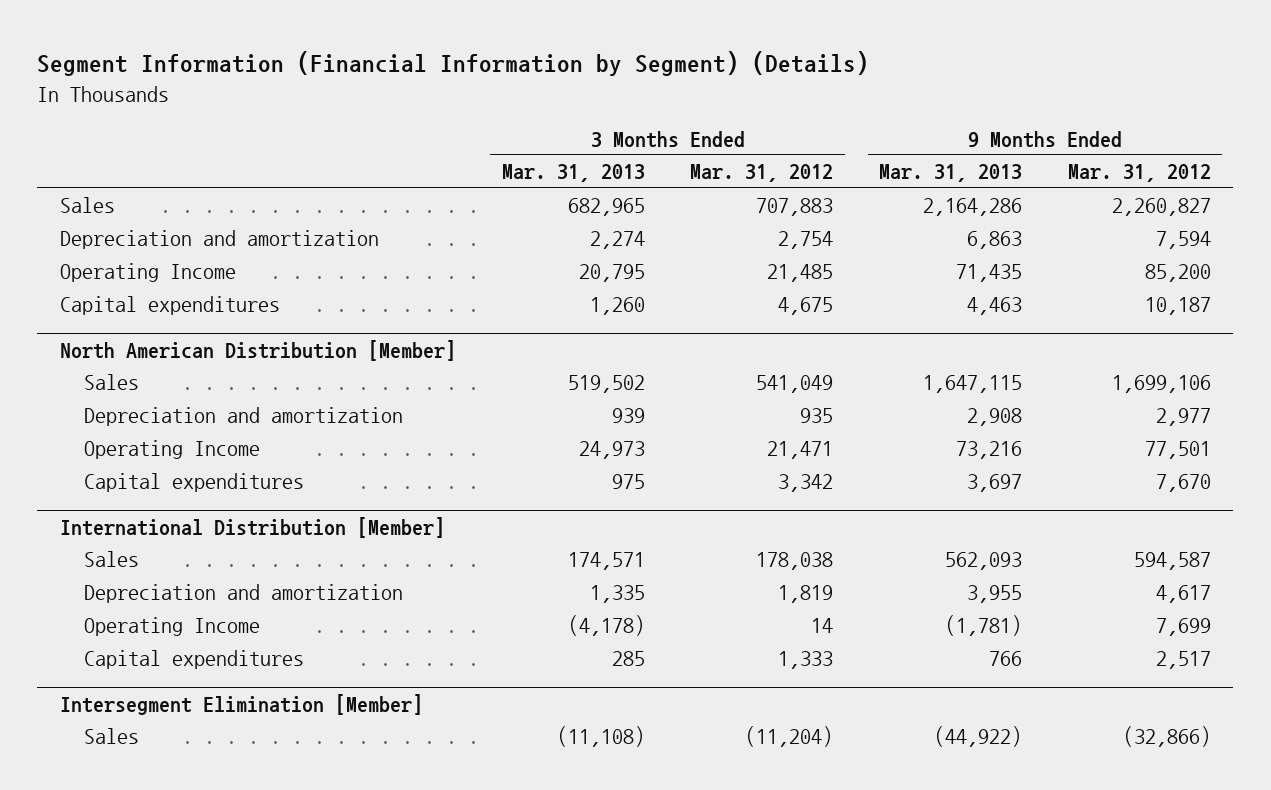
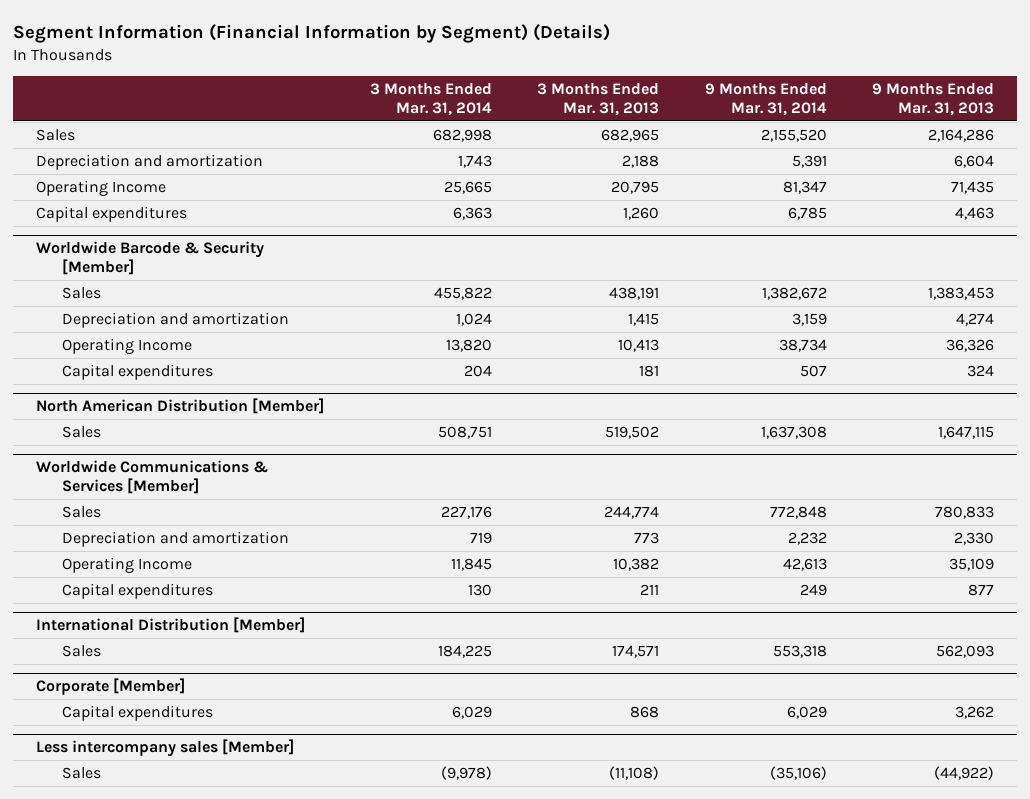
- | 3 Months Ended Mar. 31, 2013 | 3 Months Ended Mar. 31, 2012 | 9 Months Ended Mar. 31, 2013 | 9 Months Ended Mar. 31, 2012
+ | 3 Months Ended Mar. 31, 2014 | 3 Months Ended Mar. 31, 2013 | 9 Months Ended Mar. 31, 2014 | 9 Months Ended Mar. 31, 2013
- Depreciation and amortization | 2,274 | 2,754 | 6,863 | 7,594
+ Depreciation and amortization | 1,743 | 2,188 | 5,391 | 6,604
+ Worldwide Barcode & Security [Member]
+ Sales | 455,822 | 438,191 | 1,382,672 | 1,383,453
+ Depreciation and amortization | 1,024 | 1,415 | 3,159 | 4,274
+ Operating Income | 13,820 | 10,413 | 38,734 | 36,326
+ Capital expenditures | 204 | 181 | 507 | 324
@ North American Distribution [Member]
- Depreciation and amortization | 939 | 935 | 2,908 | 2,977
- Operating Income | 24,973 | 21,471 | 73,216 | 77,501
- Capital expenditures | 975 | 3,342 | 3,697 | 7,670
+ Worldwide Communications & Services [Member]
+ Sales | 227,176 | 244,774 | 772,848 | 780,833
+ Depreciation and amortization | 719 | 773 | 2,232 | 2,330
+ Operating Income | 11,845 | 10,382 | 42,613 | 35,109
+ Capital expenditures | 130 | 211 | 249 | 877
@ International Distribution [Member]
- Depreciation and amortization | 1,335 | 1,819 | 3,955 | 4,617
- Operating Income | (4,178) | 14 | (1,781) | 7,699
- Capital expenditures | 285 | 1,333 | 766 | 2,517
- Intersegment Elimination [Member]
+ Corporate [Member]
+ Capital expenditures | 6,029 | 868 | 6,029 | 3,262
+ Less intercompany sales [Member]

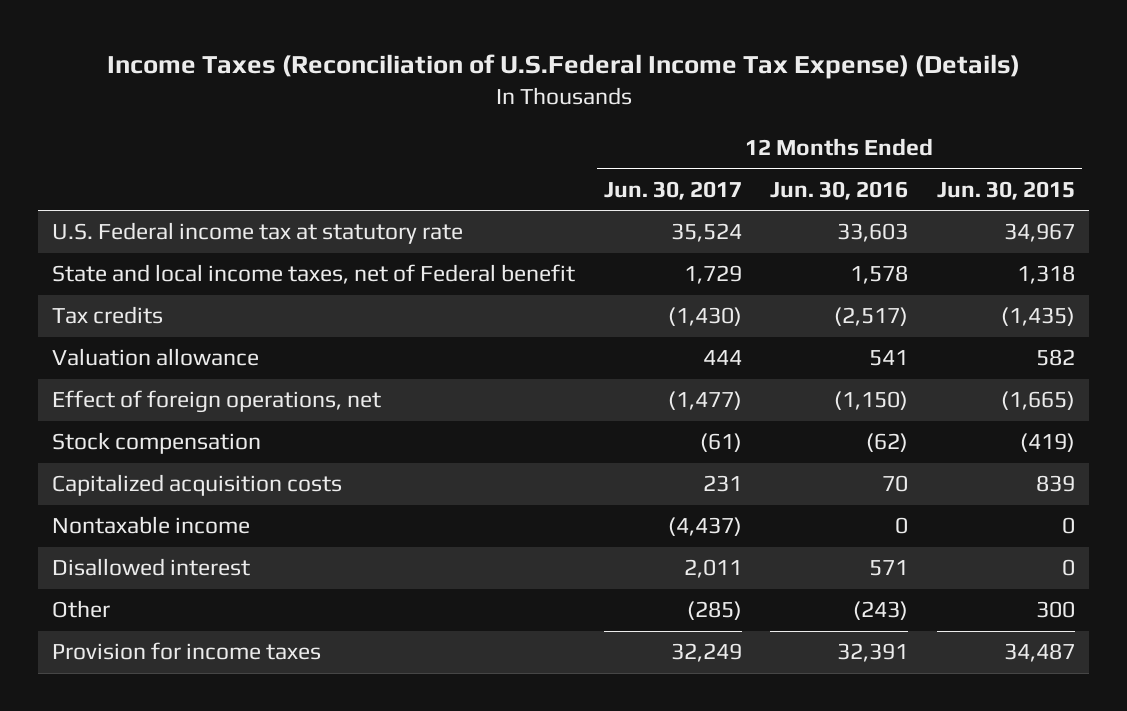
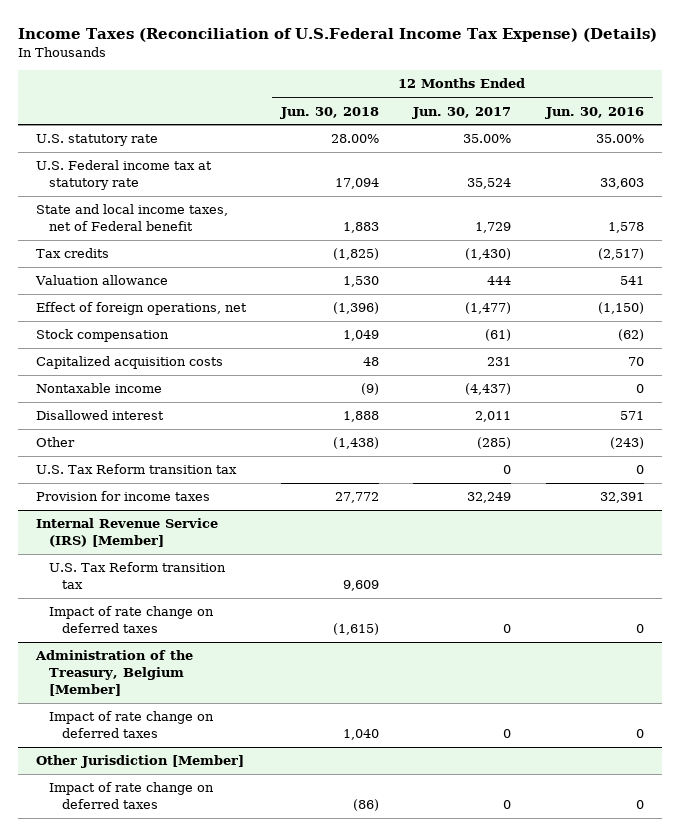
- | 12 Months Ended Jun. 30, 2017 | 12 Months Ended Jun. 30, 2016 | 12 Months Ended Jun. 30, 2015
+ | 12 Months Ended Jun. 30, 2018 | 12 Months Ended Jun. 30, 2017 | 12 Months Ended Jun. 30, 2016
+ U.S. statutory rate | 28.00% | 35.00% | 35.00%
+ U.S. Tax Reform transition tax | | 0 | 0
+ Internal Revenue Service (IRS) [Member]
+ U.S. Tax Reform transition tax | 9,609 | |
+ Impact of rate change on deferred taxes | (1,615) | 0 | 0
+ Administration of the Treasury, Belgium [Member]
+ Impact of rate change on deferred taxes | 1,040 | 0 | 0
+ Other Jurisdiction [Member]
+ Impact of rate change on deferred taxes | (86) | 0 | 0

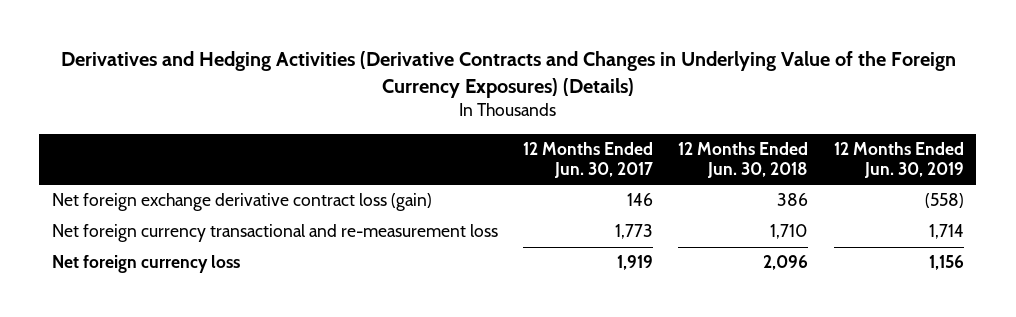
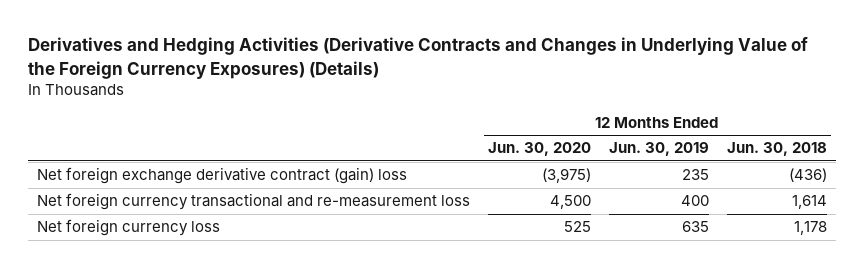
- | 12 Months Ended Jun. 30, 2017 | 12 Months Ended Jun. 30, 2018 | 12 Months Ended Jun. 30, 2019
+ | 12 Months Ended Jun. 30, 2020 | 12 Months Ended Jun. 30, 2019 | 12 Months Ended Jun. 30, 2018
- Net foreign exchange derivative contract loss (gain) | 146 | 386 | (558)
- Net foreign currency transactional and re-measurement loss | 1,773 | 1,710 | 1,714
- Net foreign currency loss | 1,919 | 2,096 | 1,156
+ Net foreign exchange derivative contract (gain) loss | (3,975) | 235 | (436)
+ Net foreign currency transactional and re-measurement loss | 4,500 | 400 | 1,614
+ Net foreign currency loss | 525 | 635 | 1,178

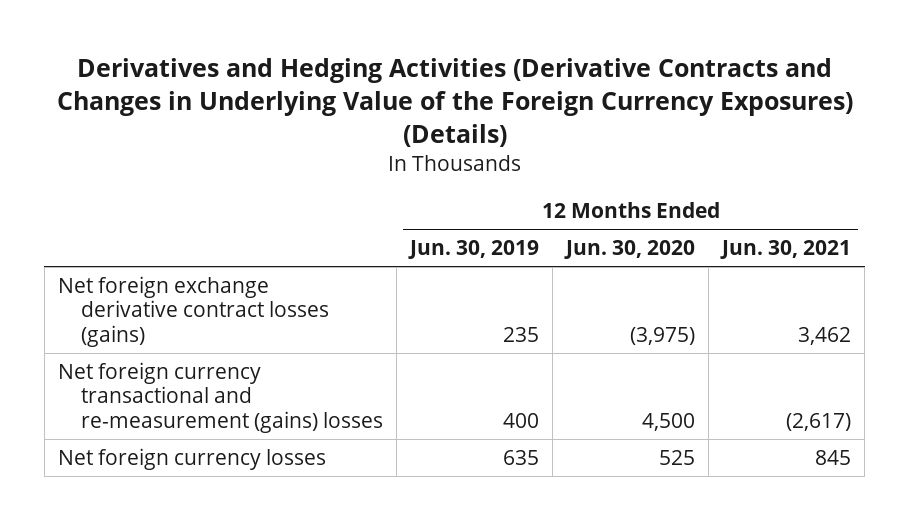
- | 12 Months Ended Jun. 30, 2020 | 12 Months Ended Jun. 30, 2019 | 12 Months Ended Jun. 30, 2018
+ | 12 Months Ended Jun. 30, 2019 | 12 Months Ended Jun. 30, 2020 | 12 Months Ended Jun. 30, 2021
- Net foreign exchange derivative contract (gain) loss | (3,975) | 235 | (436)
- Net foreign currency transactional and re-measurement loss | 4,500 | 400 | 1,614
- Net foreign currency loss | 525 | 635 | 1,178
+ Net foreign exchange derivative contract losses (gains) | 235 | (3,975) | 3,462
+ Net foreign currency transactional and re-measurement (gains) losses | 400 | 4,500 | (2,617)
+ Net foreign currency losses | 635 | 525 | 845

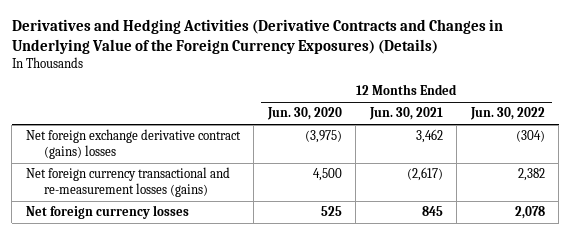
- | 12 Months Ended Jun. 30, 2019 | 12 Months Ended Jun. 30, 2020 | 12 Months Ended Jun. 30, 2021
+ | 12 Months Ended Jun. 30, 2020 | 12 Months Ended Jun. 30, 2021 | 12 Months Ended Jun. 30, 2022
- Net foreign exchange derivative contract losses (gains) | 235 | (3,975) | 3,462
- Net foreign currency transactional and re-measurement (gains) losses | 400 | 4,500 | (2,617)
+ Net foreign exchange derivative contract (gains) losses | (3,975) | 3,462 | (304)
+ Net foreign currency transactional and re-measurement losses (gains) | 4,500 | (2,617) | 2,382

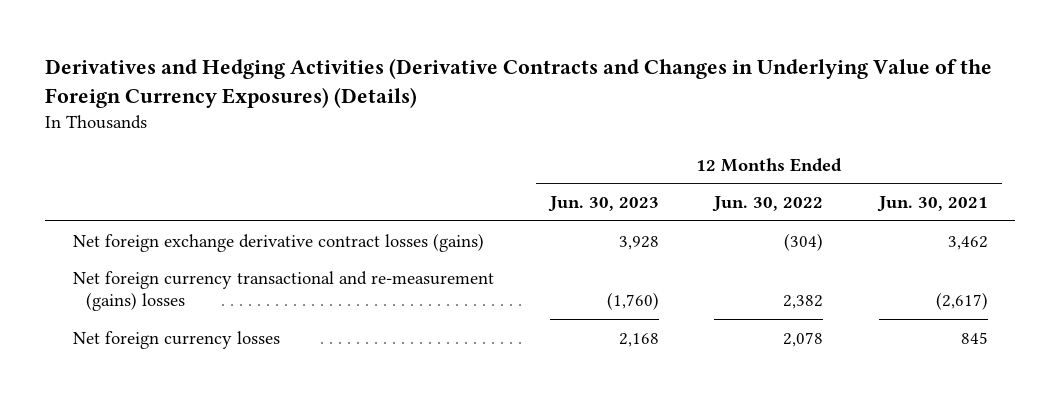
- | 12 Months Ended Jun. 30, 2020 | 12 Months Ended Jun. 30, 2021 | 12 Months Ended Jun. 30, 2022
+ | 12 Months Ended Jun. 30, 2023 | 12 Months Ended Jun. 30, 2022 | 12 Months Ended Jun. 30, 2021
- Net foreign exchange derivative contract (gains) losses | (3,975) | 3,462 | (304)
- Net foreign currency transactional and re-measurement losses (gains) | 4,500 | (2,617) | 2,382
+ Net foreign exchange derivative contract losses (gains) | 3,928 | (304) | 3,462
+ Net foreign currency transactional and re-measurement (gains) losses | (1,760) | 2,382 | (2,617)

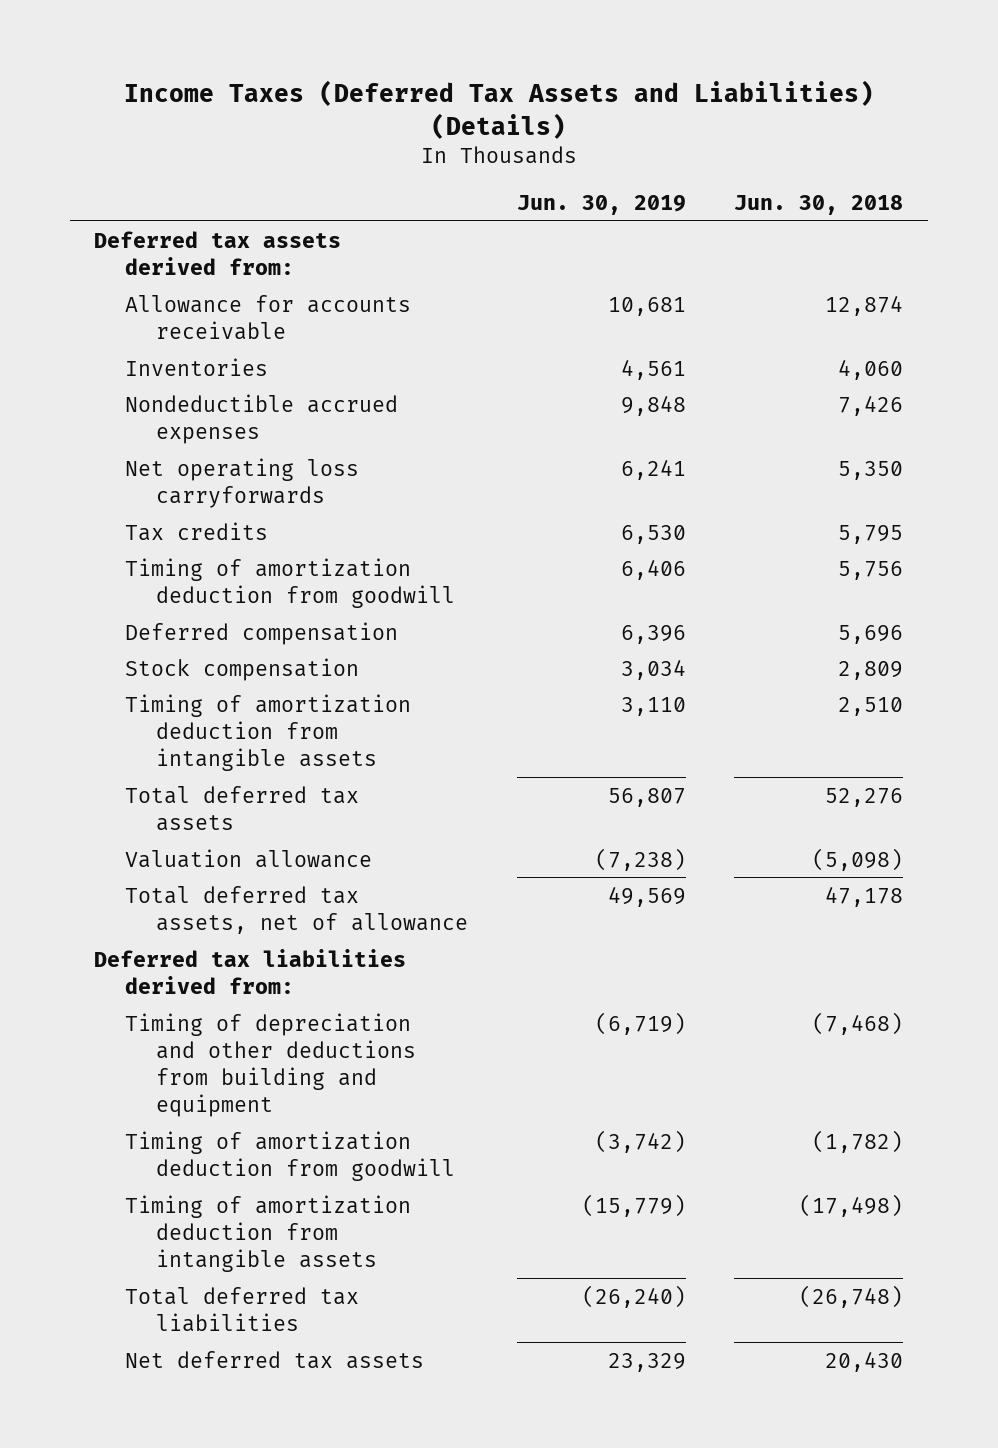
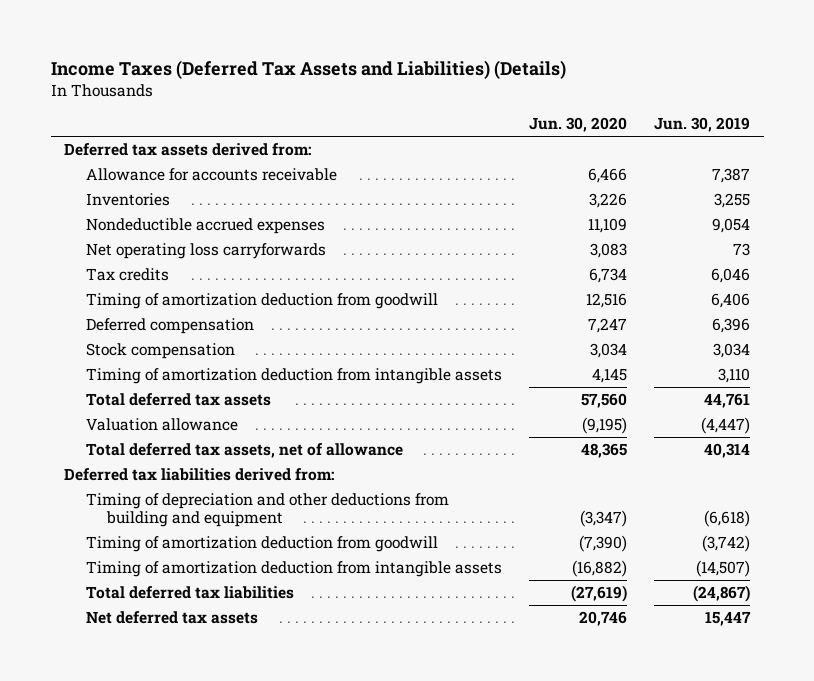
- | Jun. 30, 2019 | Jun. 30, 2018
+ | Jun. 30, 2020 | Jun. 30, 2019
- Allowance for accounts receivable | 10,681 | 12,874
- Inventories | 4,561 | 4,060
- Nondeductible accrued expenses | 9,848 | 7,426
- Net operating loss carryforwards | 6,241 | 5,350
- Tax credits | 6,530 | 5,795
+ Allowance for accounts receivable | 6,466 | 7,387
+ Inventories | 3,226 | 3,255
+ Nondeductible accrued expenses | 11,109 | 9,054
+ Net operating loss carryforwards | 3,083 | 73
+ Tax credits | 6,734 | 6,046
- Total deferred tax assets | 56,807 | 52,276
- Valuation allowance | (7,238) | (5,098)
- Total deferred tax assets, net of allowance | 49,569 | 47,178
+ Total deferred tax assets | 57,560 | 44,761
+ Valuation allowance | (9,195) | (4,447)
+ Total deferred tax assets, net of allowance | 48,365 | 40,314
- Timing of depreciation and other deductions from building and equipment | (6,719) | (7,468)
+ Timing of depreciation and other deductions from building and equipment | (3,347) | (6,618)
- Timing of amortization deduction from intangible assets | (15,779) | (17,498)
- Total deferred tax liabilities | (26,240) | (26,748)
- Net deferred tax assets | 23,329 | 20,430
+ Timing of amortization deduction from intangible assets | (16,882) | (14,507)
+ Total deferred tax liabilities | (27,619) | (24,867)
+ Net deferred tax assets | 20,746 | 15,447

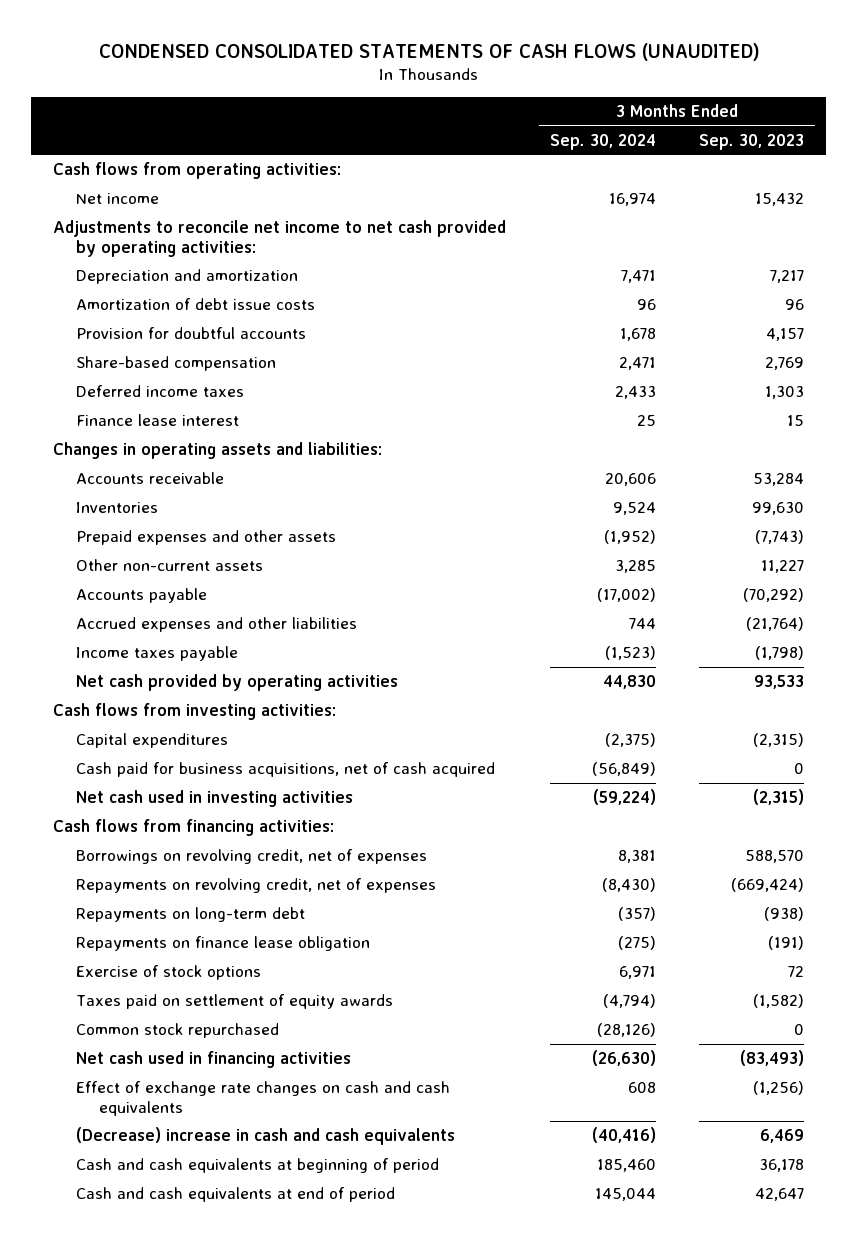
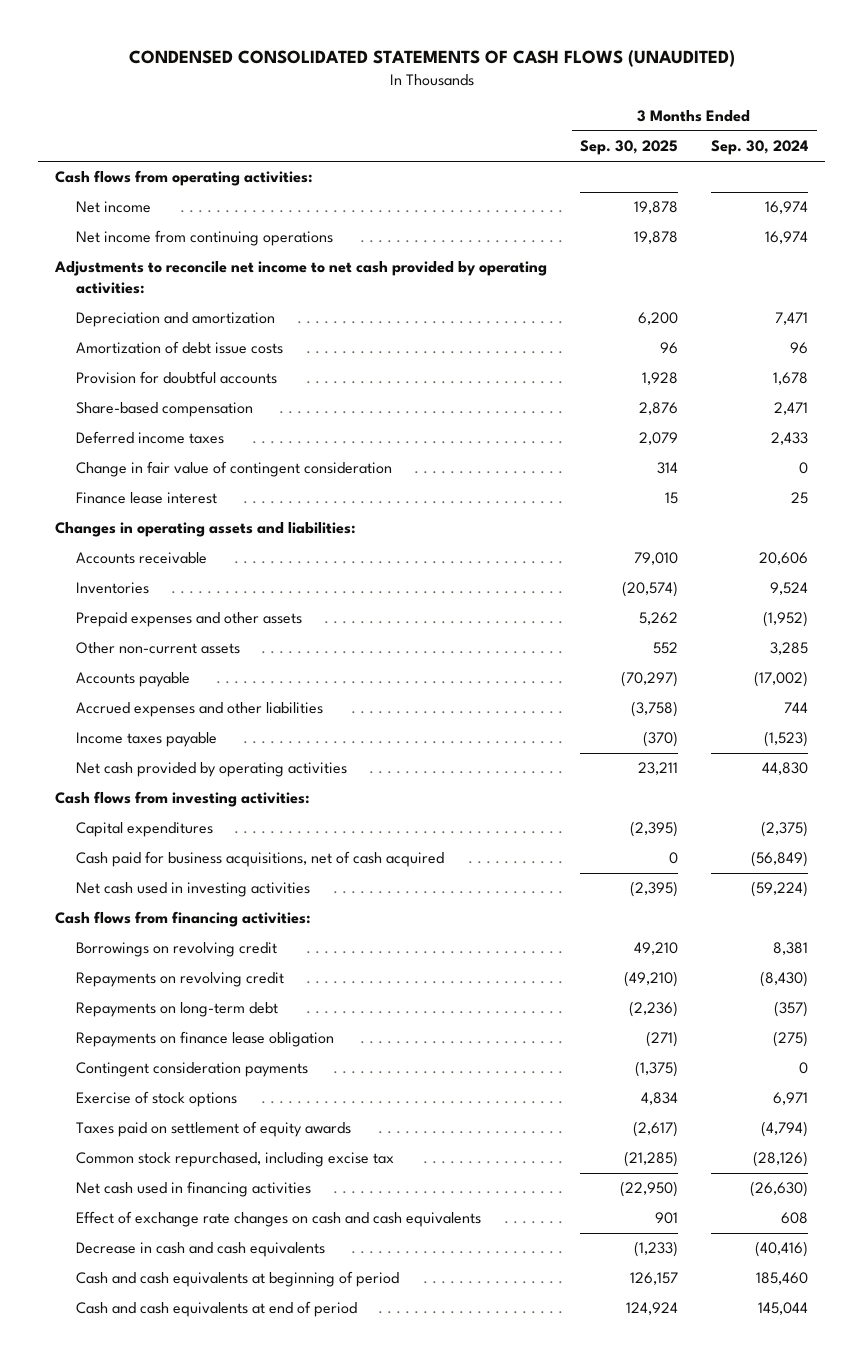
- | 3 Months Ended Sep. 30, 2024 | 3 Months Ended Sep. 30, 2023
+ | 3 Months Ended Sep. 30, 2025 | 3 Months Ended Sep. 30, 2024
+ Net income from continuing operations | 19,878 | 16,974
+ Change in fair value of contingent consideration | 314 | 0
- Borrowings on revolving credit, net of expenses | 8,381 | 588,570
- Repayments on revolving credit, net of expenses | (8,430) | (669,424)
+ Borrowings on revolving credit | 49,210 | 8,381
+ Repayments on revolving credit | (49,210) | (8,430)
+ Contingent consideration payments | (1,375) | 0
- Common stock repurchased | (28,126) | 0
+ Common stock repurchased, including excise tax | (21,285) | (28,126)
- (Decrease) increase in cash and cash equivalents | (40,416) | 6,469
+ Decrease in cash and cash equivalents | (1,233) | (40,416)

